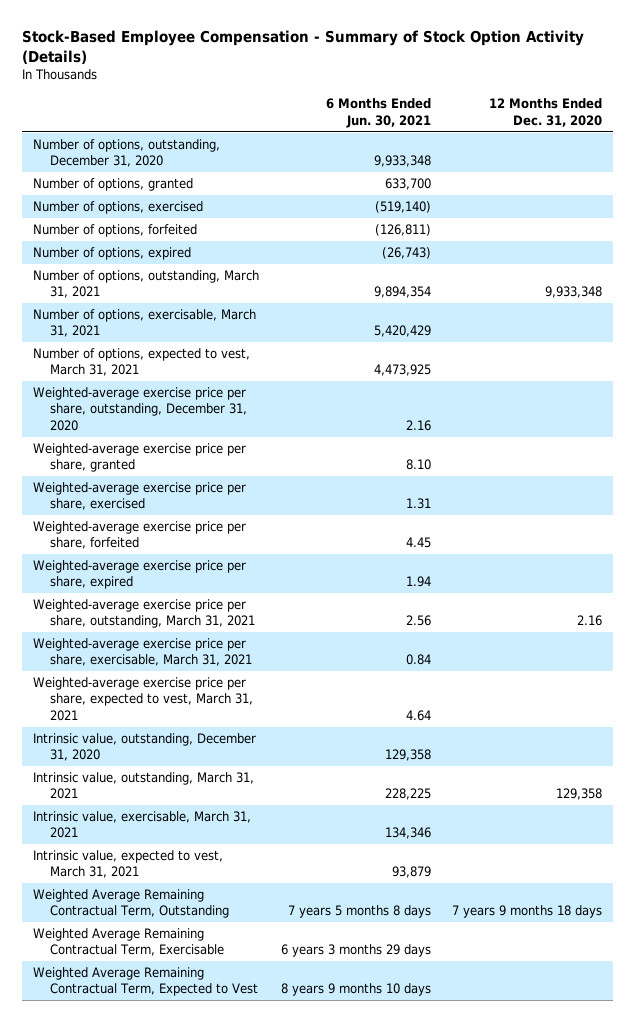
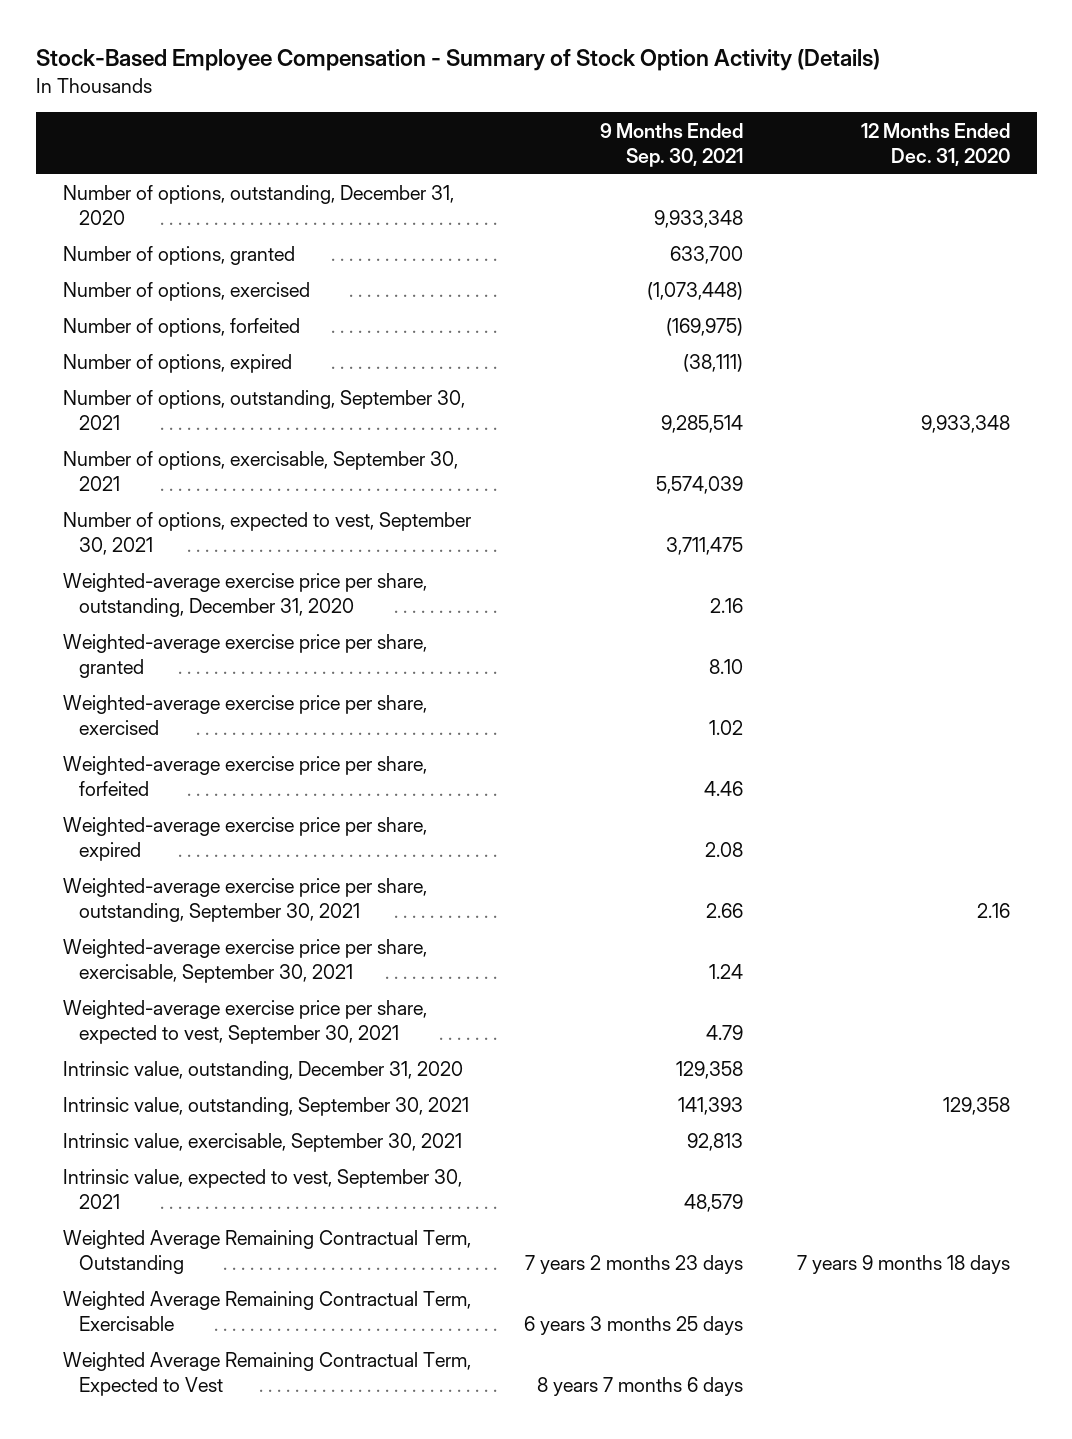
- | 6 Months Ended Jun. 30, 2021 | 12 Months Ended Dec. 31, 2020
+ | 9 Months Ended Sep. 30, 2021 | 12 Months Ended Dec. 31, 2020
- Number of options, outstanding, March 31, 2021 | 9,894,354 | 9,933,348
- Number of options, exercisable, March 31, 2021 | 5,420,429 |
- Number of options, expected to vest, March 31, 2021 | 4,473,925 |
+ Number of options, outstanding, September 30, 2021 | 9,285,514 | 9,933,348
+ Number of options, exercisable, September 30, 2021 | 5,574,039 |
+ Number of options, expected to vest, September 30, 2021 | 3,711,475 |
- Weighted-average exercise price per share, outstanding, March 31, 2021 | 2.56 | 2.16
- Weighted-average exercise price per share, exercisable, March 31, 2021 | 0.84 |
- Weighted-average exercise price per share, expected to vest, March 31, 2021 | 4.64 |
+ Weighted-average exercise price per share, outstanding, September 30, 2021 | 2.66 | 2.16
+ Weighted-average exercise price per share, exercisable, September 30, 2021 | 1.24 |
+ Weighted-average exercise price per share, expected to vest, September 30, 2021 | 4.79 |
- Intrinsic value, outstanding, March 31, 2021 | 228,225 | 129,358
- Intrinsic value, exercisable, March 31, 2021 | 134,346 |
- Intrinsic value, expected to vest, March 31, 2021 | 93,879 |
+ Intrinsic value, outstanding, September 30, 2021 | 141,393 | 129,358
+ Intrinsic value, exercisable, September 30, 2021 | 92,813 |
+ Intrinsic value, expected to vest, September 30, 2021 | 48,579 |

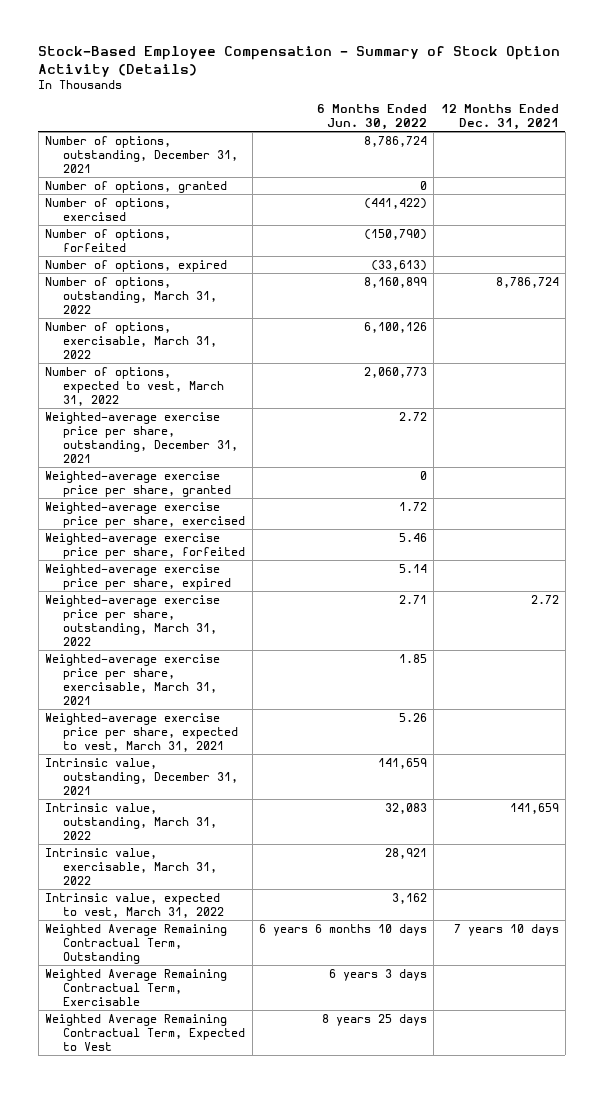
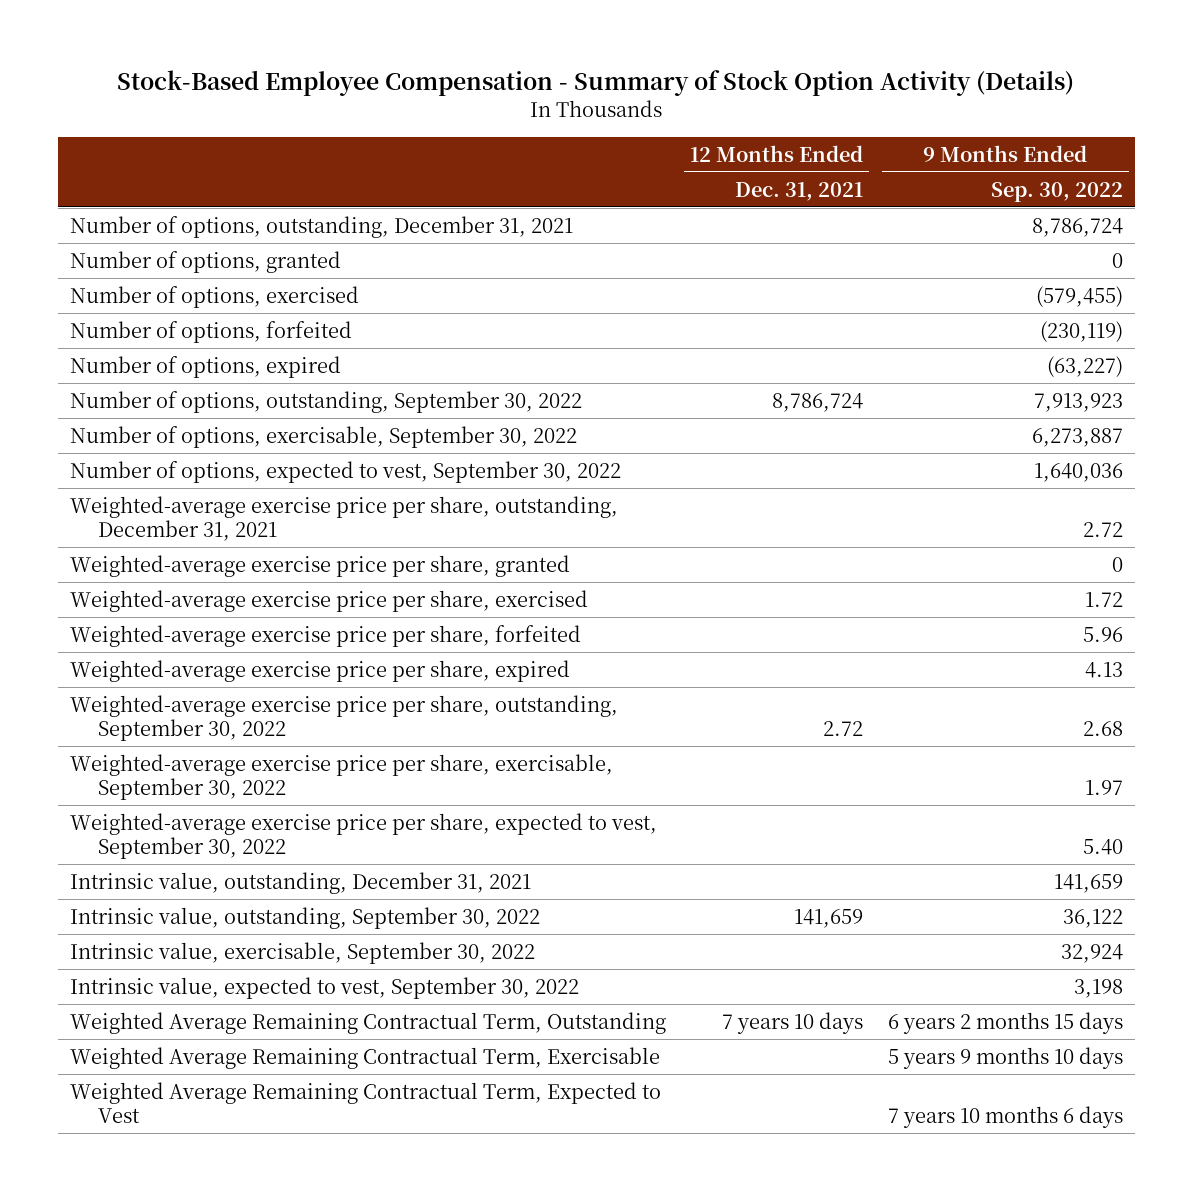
- | 6 Months Ended Jun. 30, 2022 | 12 Months Ended Dec. 31, 2021
+ | 12 Months Ended Dec. 31, 2021 | 9 Months Ended Sep. 30, 2022
- Number of options, outstanding, March 31, 2022 | 8,160,899 | 8,786,724
- Number of options, exercisable, March 31, 2022 | 6,100,126 |
- Number of options, expected to vest, March 31, 2022 | 2,060,773 |
+ Number of options, outstanding, September 30, 2022 | 8,786,724 | 7,913,923
+ Number of options, exercisable, September 30, 2022 | | 6,273,887
+ Number of options, expected to vest, September 30, 2022 | | 1,640,036
- Weighted-average exercise price per share, outstanding, March 31, 2022 | 2.71 | 2.72
- Weighted-average exercise price per share, exercisable, March 31, 2021 | 1.85 |
- Weighted-average exercise price per share, expected to vest, March 31, 2021 | 5.26 |
+ Weighted-average exercise price per share, outstanding, September 30, 2022 | 2.72 | 2.68
+ Weighted-average exercise price per share, exercisable, September 30, 2022 | | 1.97
+ Weighted-average exercise price per share, expected to vest, September 30, 2022 | | 5.40
- Intrinsic value, outstanding, March 31, 2022 | 32,083 | 141,659
- Intrinsic value, exercisable, March 31, 2022 | 28,921 |
- Intrinsic value, expected to vest, March 31, 2022 | 3,162 |
+ Intrinsic value, outstanding, September 30, 2022 | 141,659 | 36,122
+ Intrinsic value, exercisable, September 30, 2022 | | 32,924
+ Intrinsic value, expected to vest, September 30, 2022 | | 3,198

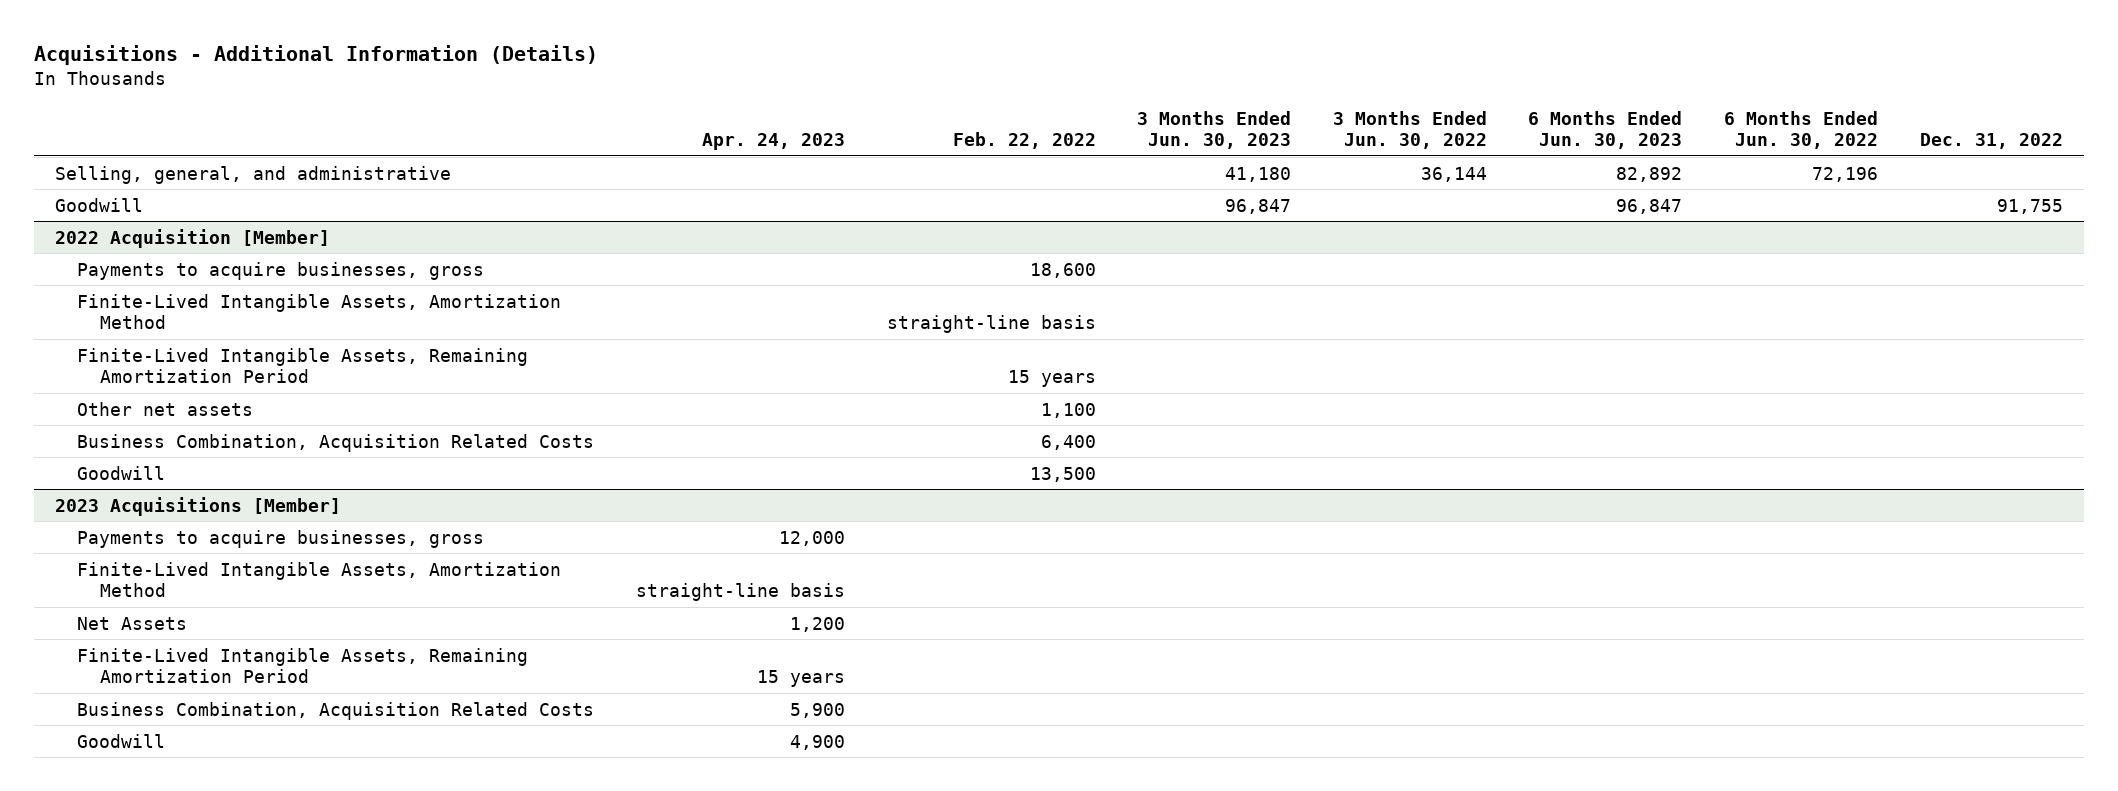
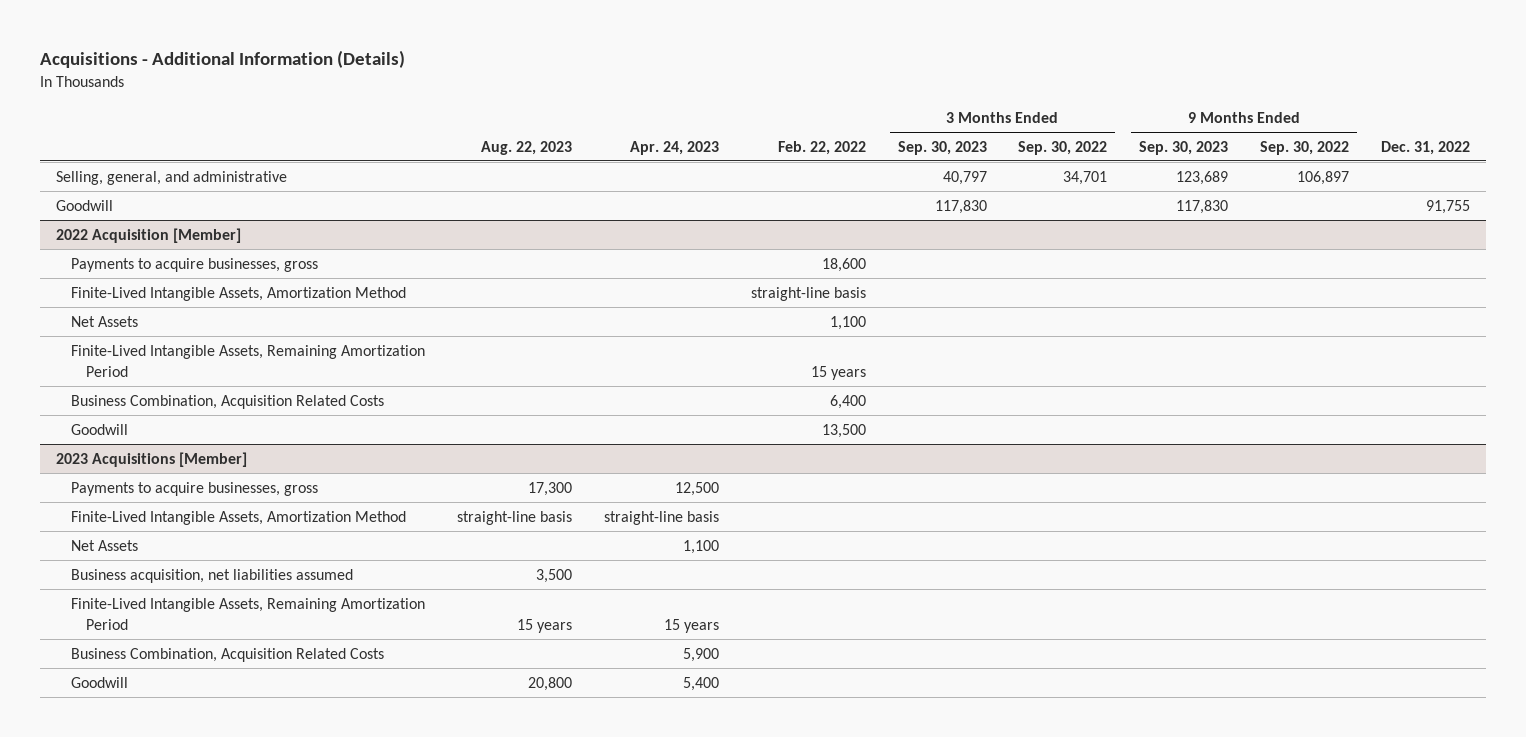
- | Apr. 24, 2023 | Feb. 22, 2022 | 3 Months Ended Jun. 30, 2023 | 3 Months Ended Jun. 30, 2022 | 6 Months Ended Jun. 30, 2023 | 6 Months Ended Jun. 30, 2022 | Dec. 31, 2022
+ | Aug. 22, 2023 | Apr. 24, 2023 | Feb. 22, 2022 | 3 Months Ended Sep. 30, 2023 | 3 Months Ended Sep. 30, 2022 | 9 Months Ended Sep. 30, 2023 | 9 Months Ended Sep. 30, 2022 | Dec. 31, 2022
@ 2022 Acquisition [Member]
+ Net Assets | | | 1,100 | | | | |
- Other net assets | | 1,100 | | | | |
@ 2023 Acquisitions [Member]
- Payments to acquire businesses, gross | 12,000 | | | | | |
+ Payments to acquire businesses, gross | 17,300 | 12,500 | | | | | |
- Net Assets | 1,200 | | | | | |
+ Net Assets | | 1,100 | | | | | |
+ Business acquisition, net liabilities assumed | 3,500 | | | | | | |
- Goodwill | 4,900 | | | | | |
+ Goodwill | 20,800 | 5,400 | | | | | |

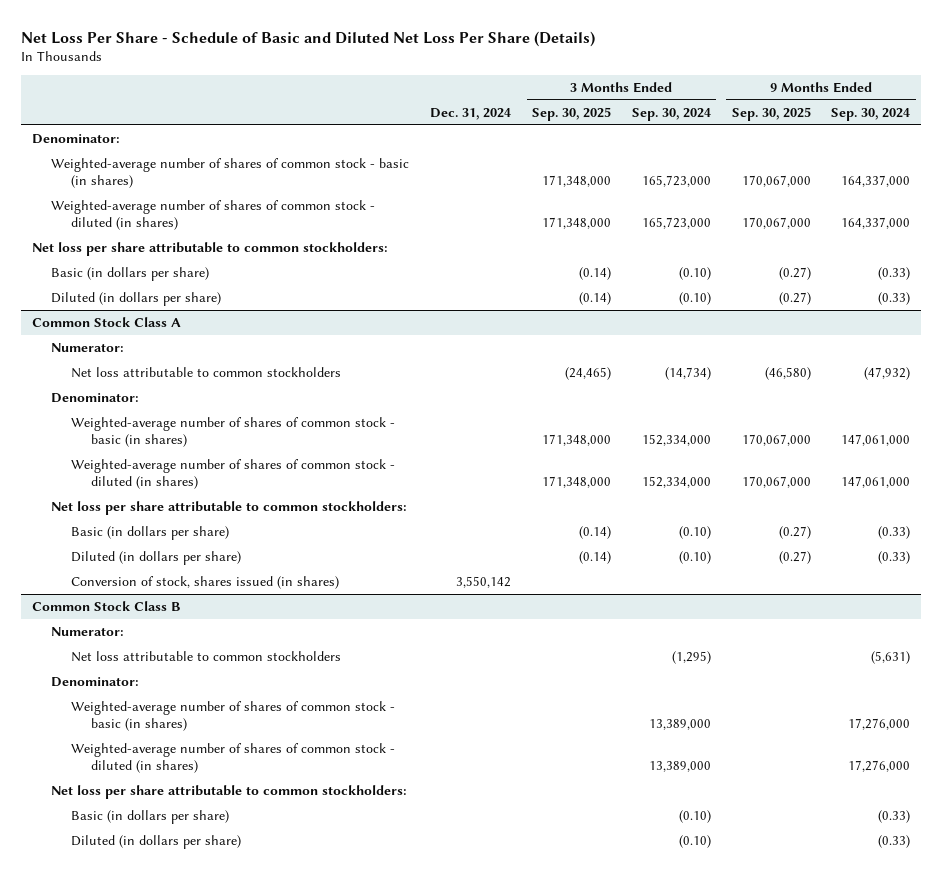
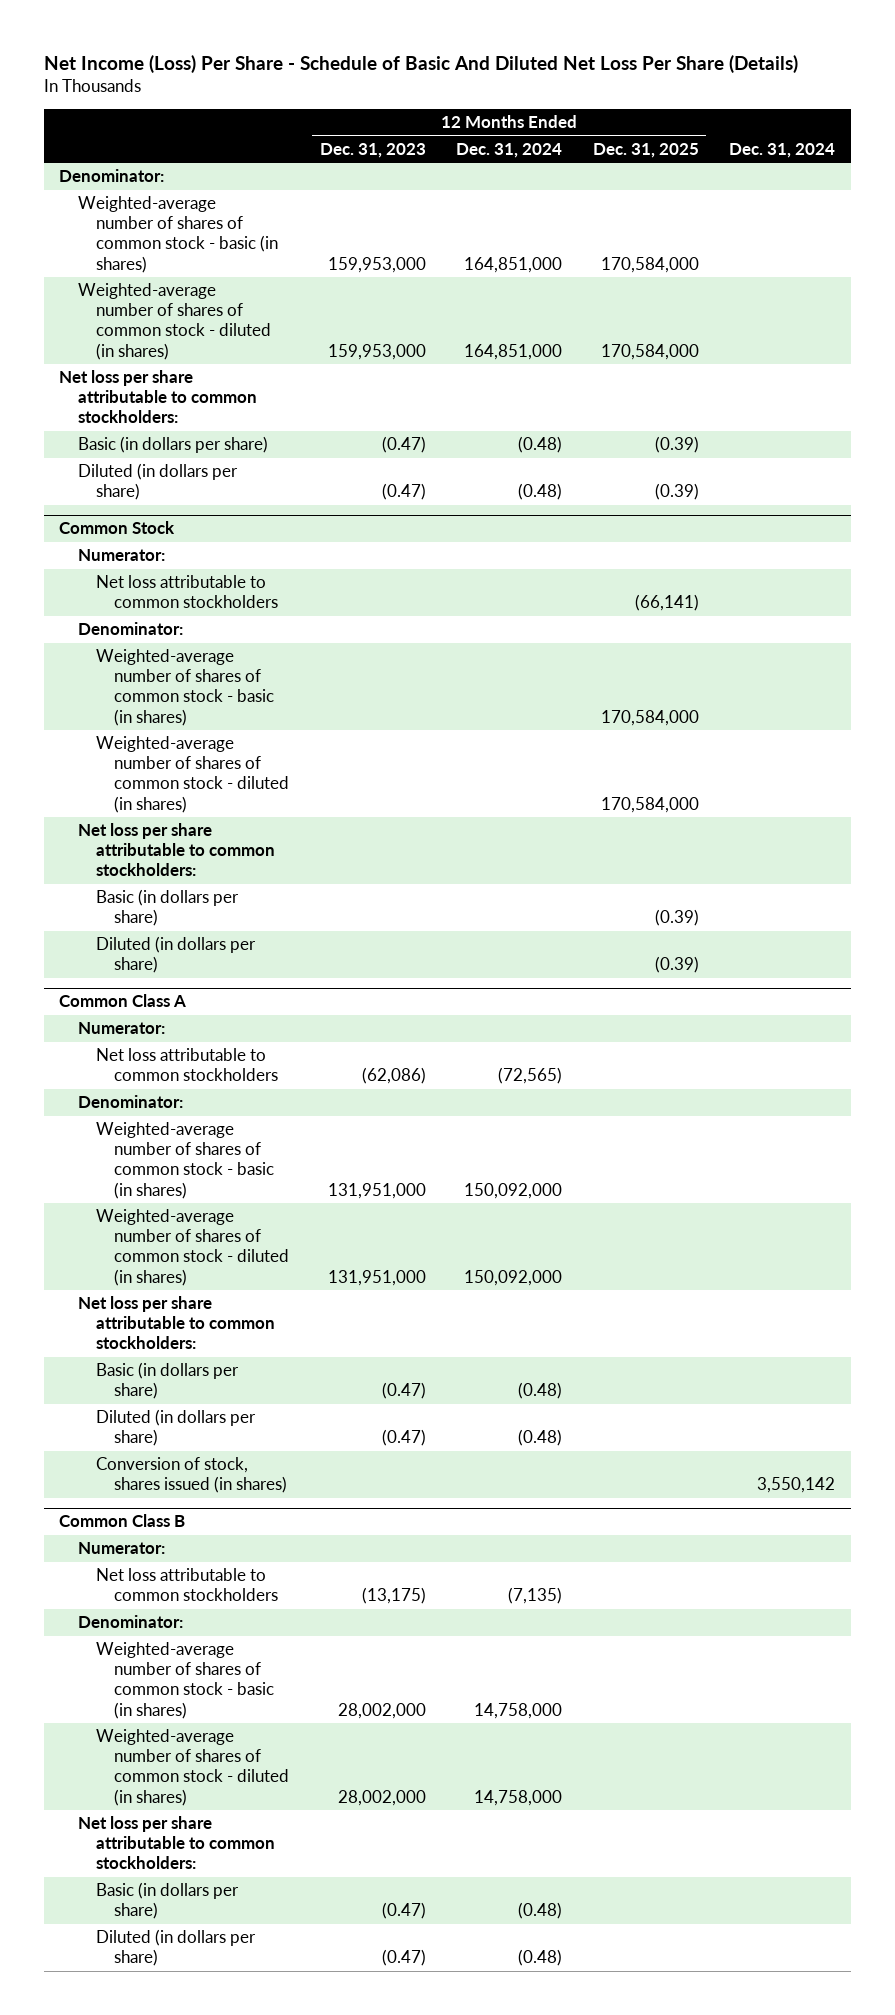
- Net Loss Per Share - Schedule of Basic and Diluted Net Loss Per Share (Details)
+ Net Income (Loss) Per Share - Schedule of Basic And Diluted Net Loss Per Share (Details)
- | Dec. 31, 2024 | 3 Months Ended Sep. 30, 2025 | 3 Months Ended Sep. 30, 2024 | 9 Months Ended Sep. 30, 2025 | 9 Months Ended Sep. 30, 2024
+ | 12 Months Ended Dec. 31, 2023 | 12 Months Ended Dec. 31, 2024 | 12 Months Ended Dec. 31, 2025 | Dec. 31, 2024
- Common Stock Class A
+ Common Stock
+ Numerator:
+ Net loss attributable to common stockholders | | | (66,141) |
+ Denominator:
+ Weighted-average number of shares of common stock - basic (in shares) | | | 170,584,000 |
+ Weighted-average number of shares of common stock - diluted (in shares) | | | 170,584,000 |
+ Net loss per share attributable to common stockholders:
+ Basic (in dollars per share) | | | (0.39) |
+ Diluted (in dollars per share) | | | (0.39) |
+ Common Class A
- Common Stock Class B
+ Common Class B

